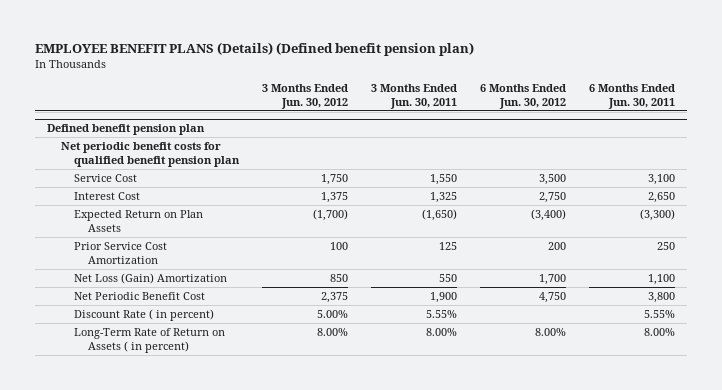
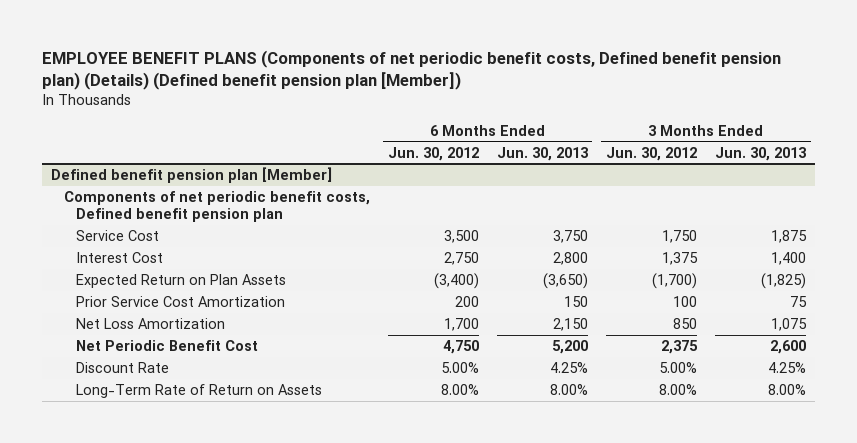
- EMPLOYEE BENEFIT PLANS (Details) (Defined benefit pension plan)
+ EMPLOYEE BENEFIT PLANS (Components of net periodic benefit costs, Defined benefit pension plan) (Details) (Defined benefit pension plan [Member])
- | 3 Months Ended Jun. 30, 2012 | 3 Months Ended Jun. 30, 2011 | 6 Months Ended Jun. 30, 2012 | 6 Months Ended Jun. 30, 2011
+ | 6 Months Ended Jun. 30, 2012 | 6 Months Ended Jun. 30, 2013 | 3 Months Ended Jun. 30, 2012 | 3 Months Ended Jun. 30, 2013
- Defined benefit pension plan
- Net periodic benefit costs for qualified benefit pension plan
+ Defined benefit pension plan [Member]
+ Components of net periodic benefit costs, Defined benefit pension plan
- Net Loss (Gain) Amortization | 850 | 550 | 1,700 | 1,100
+ Net Loss Amortization | 1,700 | 2,150 | 850 | 1,075
- Discount Rate ( in percent) | 5.00% | 5.55% | | 5.55%
- Long-Term Rate of Return on Assets ( in percent) | 8.00% | 8.00% | 8.00% | 8.00%
+ Discount Rate | 5.00% | 4.25% | 5.00% | 4.25%
+ Long-Term Rate of Return on Assets | 8.00% | 8.00% | 8.00% | 8.00%

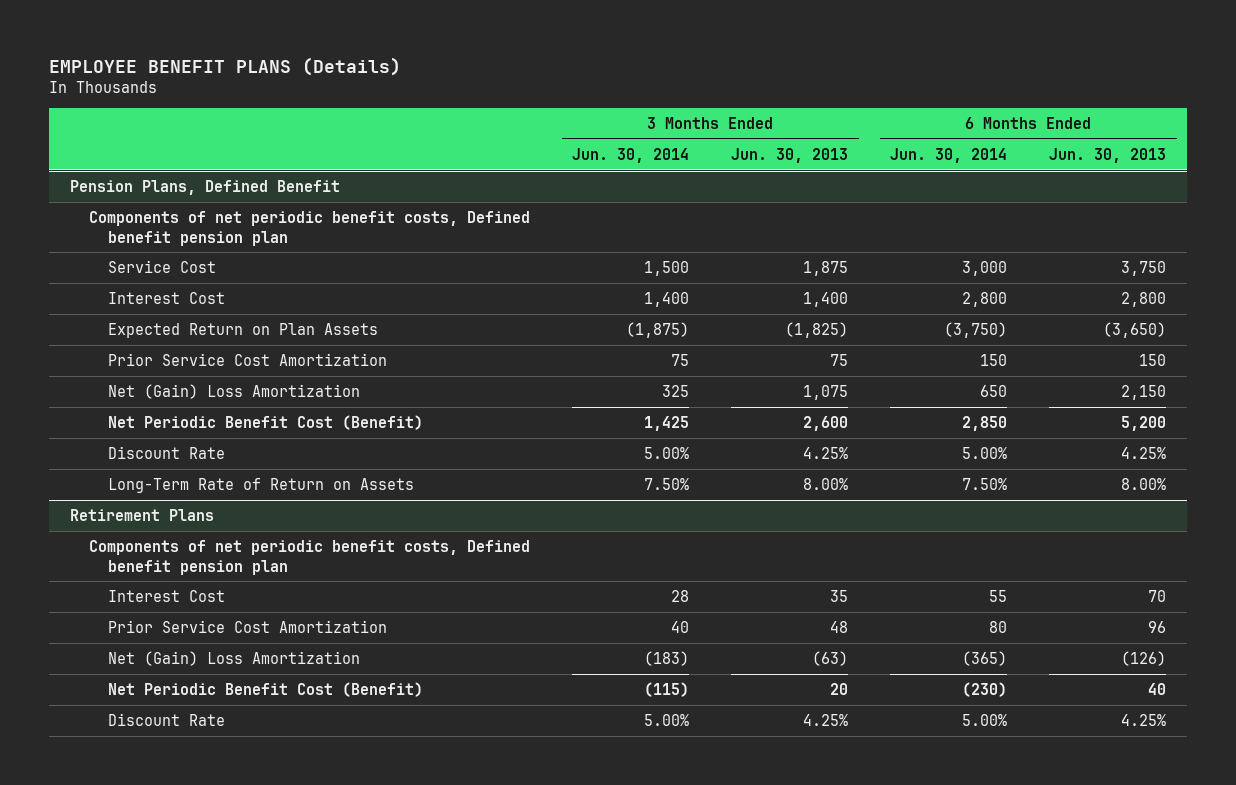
- EMPLOYEE BENEFIT PLANS (Components of net periodic benefit costs, Defined benefit pension plan) (Details) (Defined benefit pension plan [Member])
+ EMPLOYEE BENEFIT PLANS (Details)
- | 6 Months Ended Jun. 30, 2012 | 6 Months Ended Jun. 30, 2013 | 3 Months Ended Jun. 30, 2012 | 3 Months Ended Jun. 30, 2013
+ | 3 Months Ended Jun. 30, 2014 | 3 Months Ended Jun. 30, 2013 | 6 Months Ended Jun. 30, 2014 | 6 Months Ended Jun. 30, 2013
- Defined benefit pension plan [Member]
+ Pension Plans, Defined Benefit
- Net Loss Amortization | 1,700 | 2,150 | 850 | 1,075
- Net Periodic Benefit Cost | 4,750 | 5,200 | 2,375 | 2,600
+ Net (Gain) Loss Amortization | 325 | 1,075 | 650 | 2,150
+ Net Periodic Benefit Cost (Benefit) | 1,425 | 2,600 | 2,850 | 5,200
+ Retirement Plans
+ Components of net periodic benefit costs, Defined benefit pension plan
+ Interest Cost | 28 | 35 | 55 | 70
+ Prior Service Cost Amortization | 40 | 48 | 80 | 96
+ Net (Gain) Loss Amortization | (183) | (63) | (365) | (126)
+ Net Periodic Benefit Cost (Benefit) | (115) | 20 | (230) | 40
+ Discount Rate | 5.00% | 4.25% | 5.00% | 4.25%

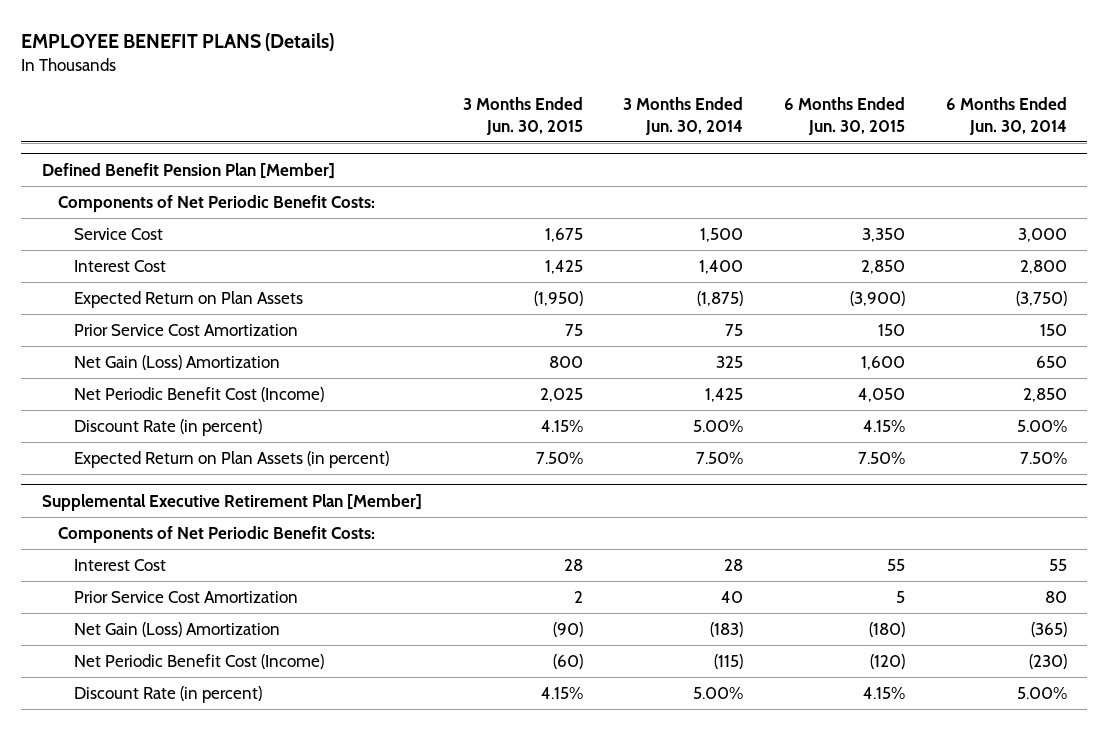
- | 3 Months Ended Jun. 30, 2014 | 3 Months Ended Jun. 30, 2013 | 6 Months Ended Jun. 30, 2014 | 6 Months Ended Jun. 30, 2013
+ | 3 Months Ended Jun. 30, 2015 | 3 Months Ended Jun. 30, 2014 | 6 Months Ended Jun. 30, 2015 | 6 Months Ended Jun. 30, 2014
- Pension Plans, Defined Benefit
- Components of net periodic benefit costs, Defined benefit pension plan
+ Defined Benefit Pension Plan [Member]
+ Components of Net Periodic Benefit Costs:
- Net (Gain) Loss Amortization | 325 | 1,075 | 650 | 2,150
- Net Periodic Benefit Cost (Benefit) | 1,425 | 2,600 | 2,850 | 5,200
- Discount Rate | 5.00% | 4.25% | 5.00% | 4.25%
- Long-Term Rate of Return on Assets | 7.50% | 8.00% | 7.50% | 8.00%
- Retirement Plans
- Components of net periodic benefit costs, Defined benefit pension plan
+ Net Gain (Loss) Amortization | 800 | 325 | 1,600 | 650
+ Net Periodic Benefit Cost (Income) | 2,025 | 1,425 | 4,050 | 2,850
+ Discount Rate (in percent) | 4.15% | 5.00% | 4.15% | 5.00%
+ Expected Return on Plan Assets (in percent) | 7.50% | 7.50% | 7.50% | 7.50%
+ Supplemental Executive Retirement Plan [Member]
+ Components of Net Periodic Benefit Costs:
- Net (Gain) Loss Amortization | (183) | (63) | (365) | (126)
- Net Periodic Benefit Cost (Benefit) | (115) | 20 | (230) | 40
- Discount Rate | 5.00% | 4.25% | 5.00% | 4.25%
+ Net Gain (Loss) Amortization | (90) | (183) | (180) | (365)
+ Net Periodic Benefit Cost (Income) | (60) | (115) | (120) | (230)
+ Discount Rate (in percent) | 4.15% | 5.00% | 4.15% | 5.00%

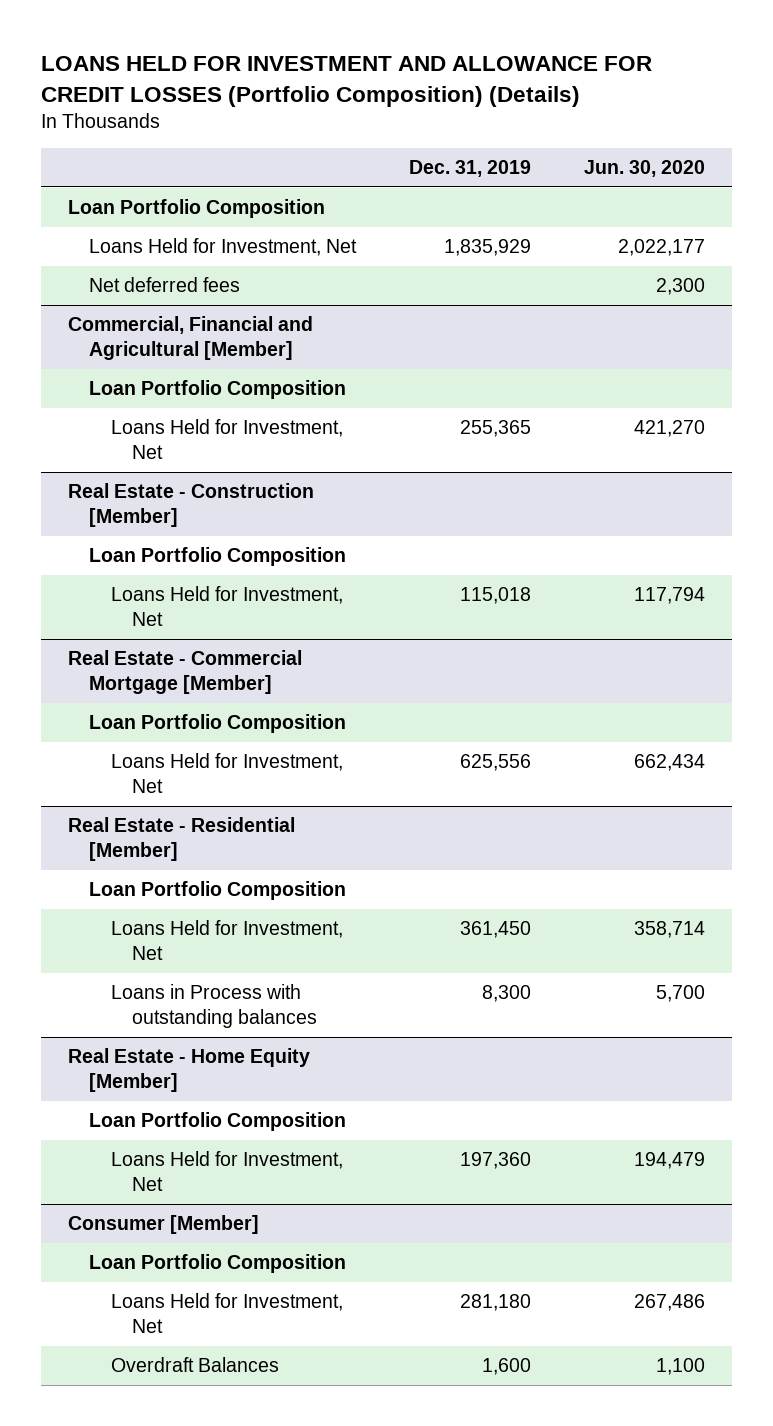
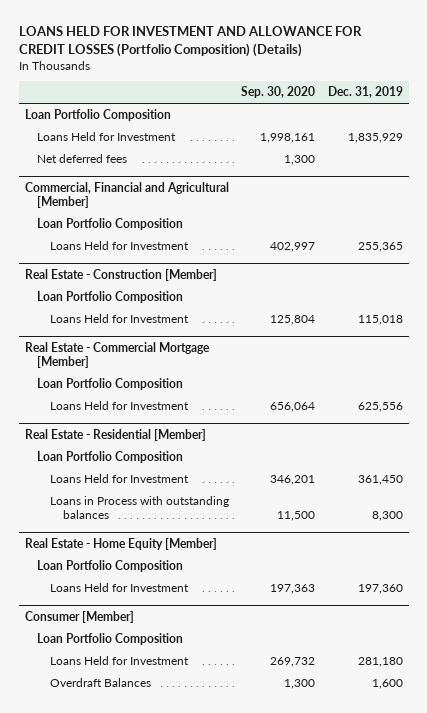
- | Dec. 31, 2019 | Jun. 30, 2020
+ | Sep. 30, 2020 | Dec. 31, 2019
- Loans Held for Investment, Net | 1,835,929 | 2,022,177
+ Loans Held for Investment | 1,998,161 | 1,835,929
@ Commercial, Financial and Agricultural [Member]
- Loans Held for Investment, Net | 255,365 | 421,270
+ Loans Held for Investment | 402,997 | 255,365
@ Real Estate - Construction [Member]
- Loans Held for Investment, Net | 115,018 | 117,794
+ Loans Held for Investment | 125,804 | 115,018
@ Real Estate - Commercial Mortgage [Member]
- Loans Held for Investment, Net | 625,556 | 662,434
+ Loans Held for Investment | 656,064 | 625,556
@ Real Estate - Residential [Member]
- Loans Held for Investment, Net | 361,450 | 358,714
+ Loans Held for Investment | 346,201 | 361,450
@ Real Estate - Home Equity [Member]
- Loans Held for Investment, Net | 197,360 | 194,479
+ Loans Held for Investment | 197,363 | 197,360
@ Consumer [Member]
- Loans Held for Investment, Net | 281,180 | 267,486
+ Loans Held for Investment | 269,732 | 281,180

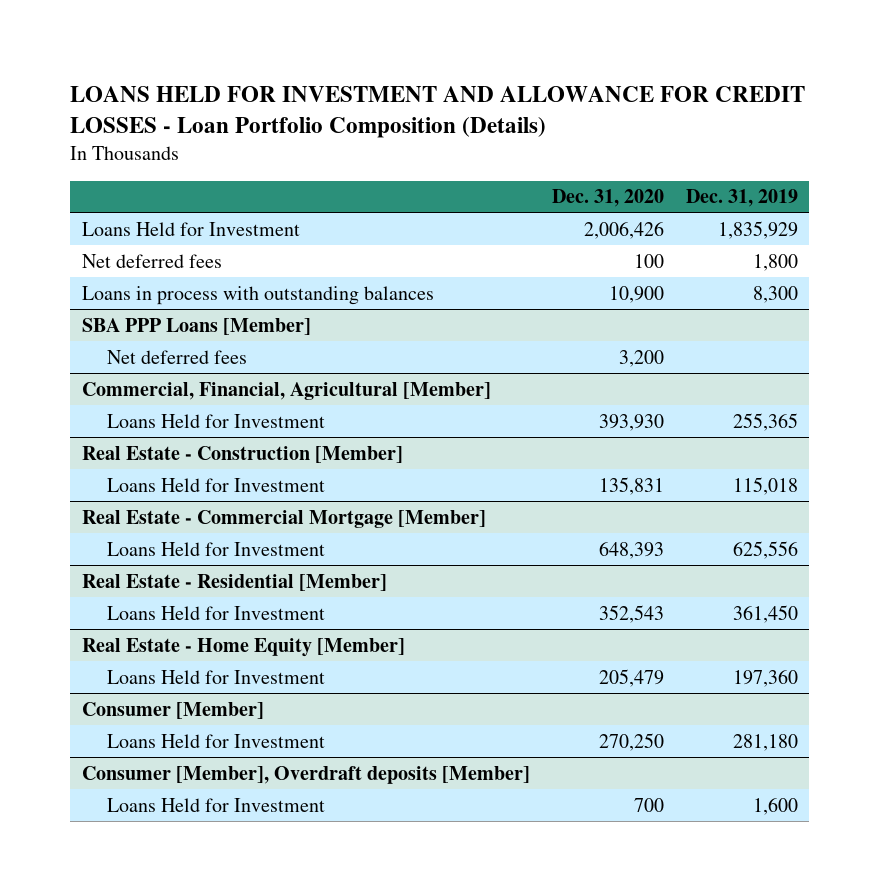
- LOANS HELD FOR INVESTMENT AND ALLOWANCE FOR CREDIT LOSSES (Portfolio Composition) (Details)
+ LOANS HELD FOR INVESTMENT AND ALLOWANCE FOR CREDIT LOSSES - Loan Portfolio Composition (Details)
- | Sep. 30, 2020 | Dec. 31, 2019
+ | Dec. 31, 2020 | Dec. 31, 2019
- Loan Portfolio Composition
+ Net deferred fees | 100 | 1,800
+ Loans in process with outstanding balances | 10,900 | 8,300
+ SBA PPP Loans [Member]
- Commercial, Financial and Agricultural [Member]
- Loan Portfolio Composition
+ Commercial, Financial, Agricultural [Member]
@ Real Estate - Construction [Member]
- Loan Portfolio Composition
@ Real Estate - Commercial Mortgage [Member]
- Loan Portfolio Composition
@ Real Estate - Residential [Member]
- Loan Portfolio Composition
- Loans in Process with outstanding balances | 11,500 | 8,300
@ Real Estate - Home Equity [Member]
- Loan Portfolio Composition
@ Consumer [Member]
- Loan Portfolio Composition
- Overdraft Balances | 1,300 | 1,600
+ Consumer [Member], Overdraft deposits [Member]
+ Loans Held for Investment | 700 | 1,600

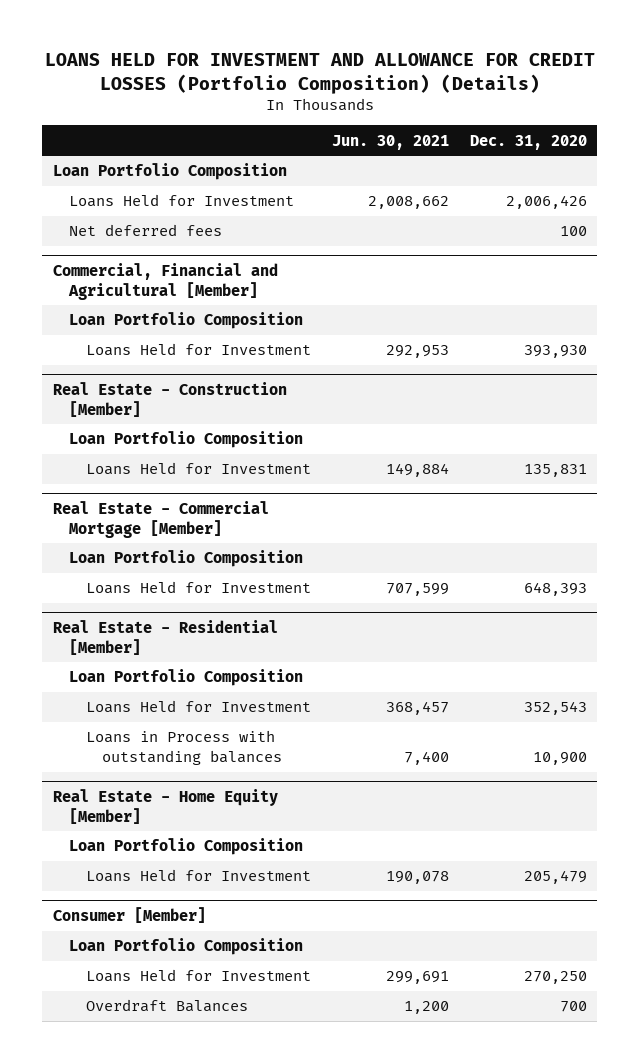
- LOANS HELD FOR INVESTMENT AND ALLOWANCE FOR CREDIT LOSSES - Loan Portfolio Composition (Details)
+ LOANS HELD FOR INVESTMENT AND ALLOWANCE FOR CREDIT LOSSES (Portfolio Composition) (Details)
- | Dec. 31, 2020 | Dec. 31, 2019
+ | Jun. 30, 2021 | Dec. 31, 2020
+ Loan Portfolio Composition
- Loans in process with outstanding balances | 10,900 | 8,300
- SBA PPP Loans [Member]
- Net deferred fees | 3,200 |
- Commercial, Financial, Agricultural [Member]
+ Commercial, Financial and Agricultural [Member]
+ Loan Portfolio Composition
@ Real Estate - Construction [Member]
+ Loan Portfolio Composition
@ Real Estate - Commercial Mortgage [Member]
+ Loan Portfolio Composition
@ Real Estate - Residential [Member]
+ Loan Portfolio Composition
+ Loans in Process with outstanding balances | 7,400 | 10,900
@ Real Estate - Home Equity [Member]
+ Loan Portfolio Composition
@ Consumer [Member]
+ Loan Portfolio Composition
- Consumer [Member], Overdraft deposits [Member]
- Loans Held for Investment | 700 | 1,600
@ Consumer [Member]
+ Overdraft Balances | 1,200 | 700

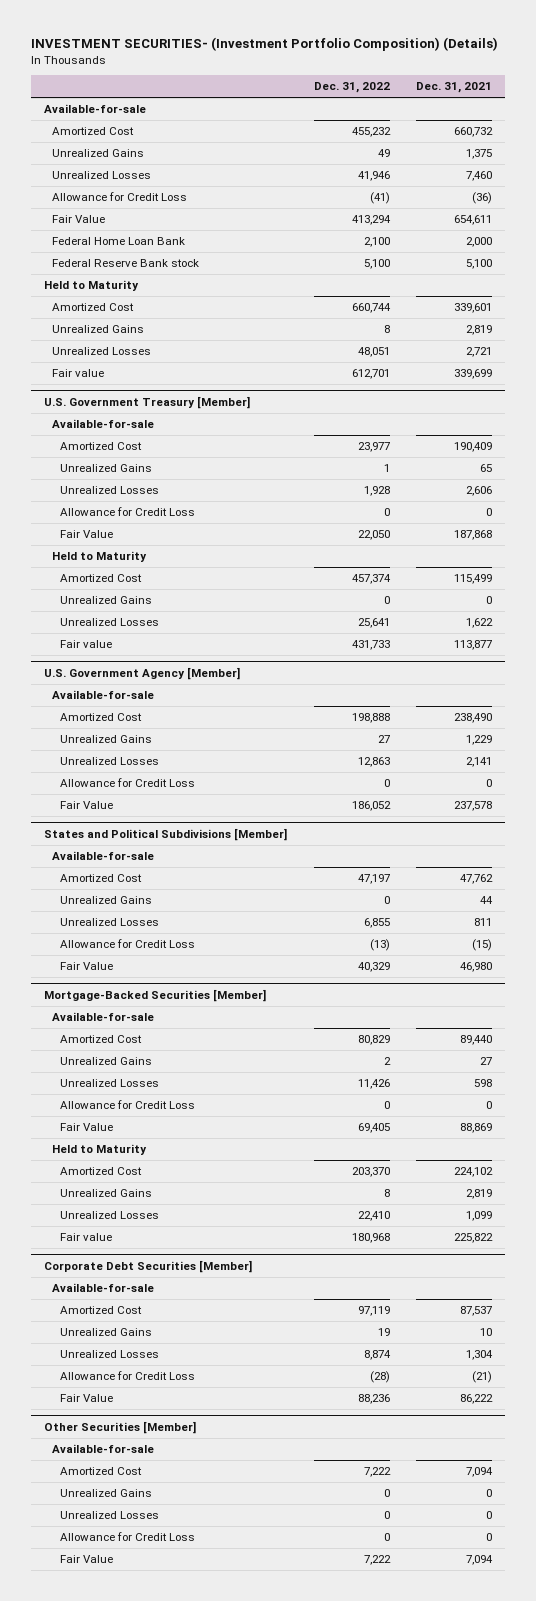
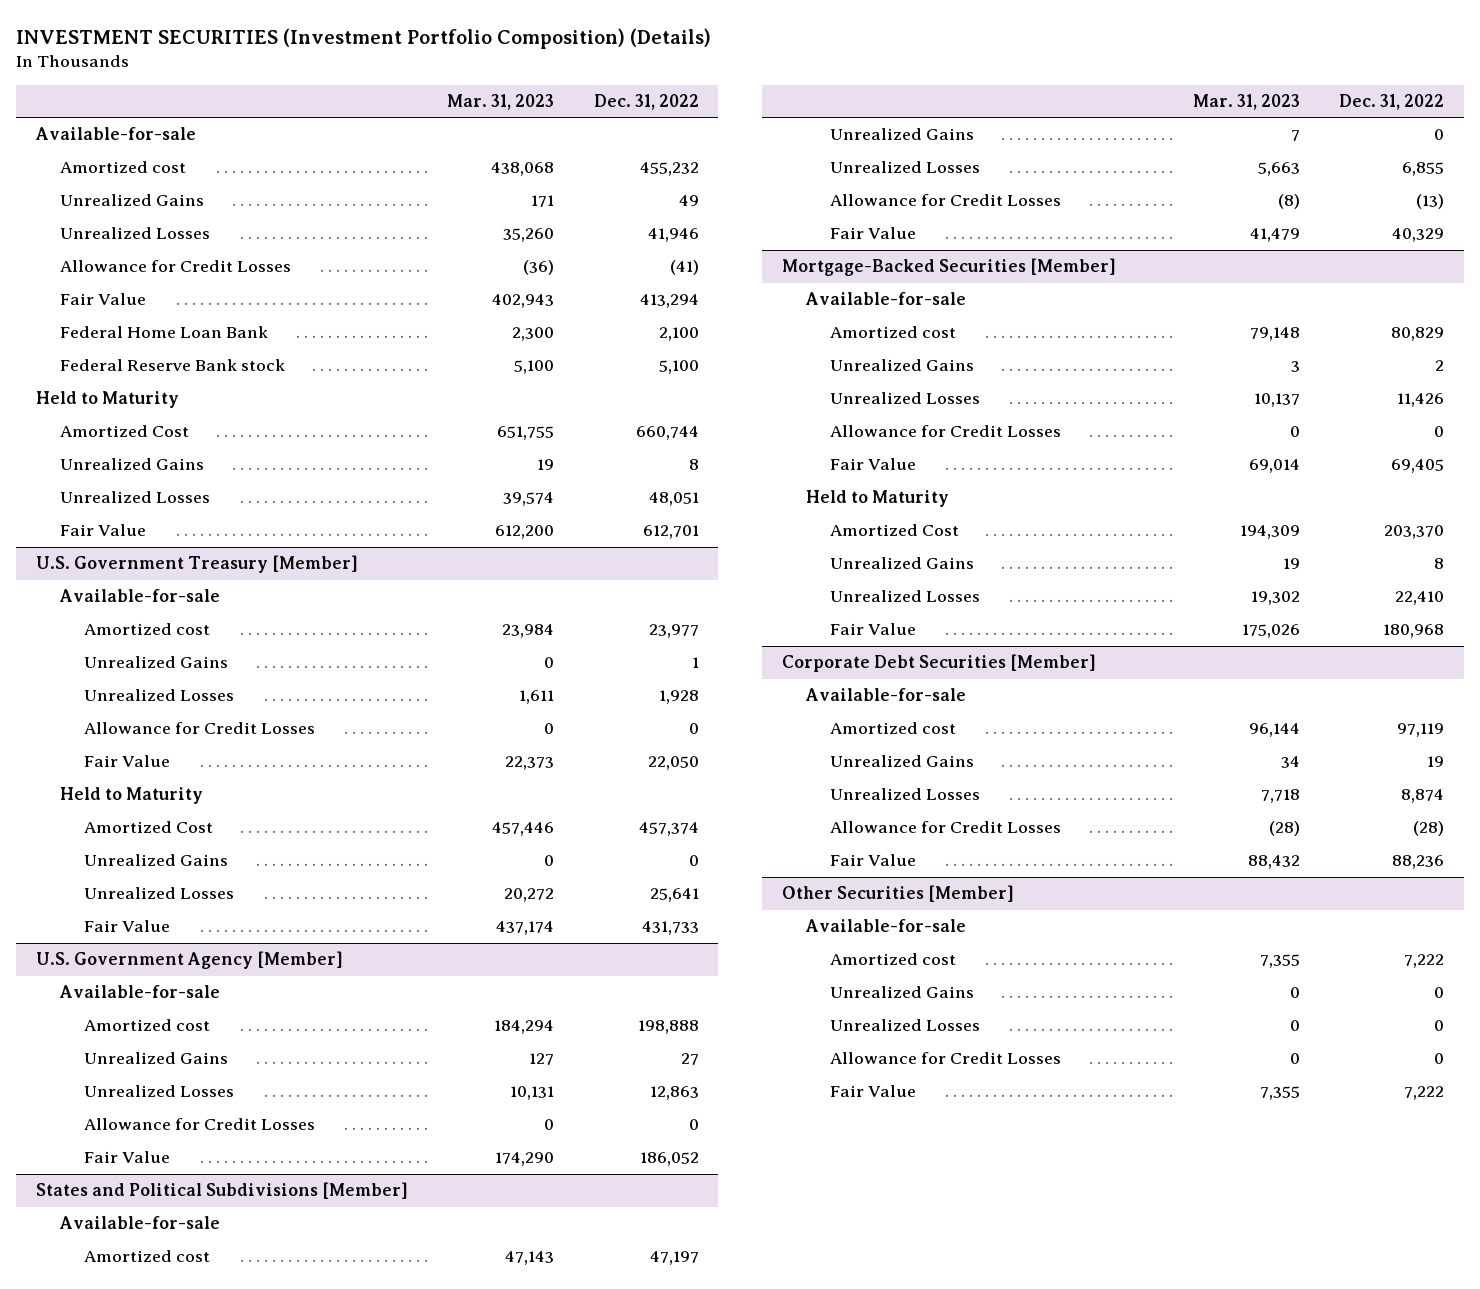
- INVESTMENT SECURITIES- (Investment Portfolio Composition) (Details)
+ INVESTMENT SECURITIES (Investment Portfolio Composition) (Details)
- | Dec. 31, 2022 | Dec. 31, 2021
+ | Mar. 31, 2023 | Dec. 31, 2022
- Amortized Cost | 455,232 | 660,732
+ Amortized cost | 438,068 | 455,232
- Allowance for Credit Loss | (41) | (36)
+ Allowance for Credit Losses | (36) | (41)
- Fair value | 612,701 | 339,699
+ Fair Value | 612,200 | 612,701
@ U.S. Government Treasury [Member]
- Amortized Cost | 23,977 | 190,409
+ Amortized cost | 23,984 | 23,977
- Allowance for Credit Loss | 0 | 0
+ Allowance for Credit Losses | 0 | 0
- Fair value | 431,733 | 113,877
+ Fair Value | 437,174 | 431,733
@ U.S. Government Agency [Member]
- Amortized Cost | 198,888 | 238,490
+ Amortized cost | 184,294 | 198,888
- Allowance for Credit Loss | 0 | 0
+ Allowance for Credit Losses | 0 | 0
@ States and Political Subdivisions [Member]
- Amortized Cost | 47,197 | 47,762
+ Amortized cost | 47,143 | 47,197
- Allowance for Credit Loss | (13) | (15)
+ Allowance for Credit Losses | (8) | (13)
@ Mortgage-Backed Securities [Member]
- Amortized Cost | 80,829 | 89,440
+ Amortized cost | 79,148 | 80,829
- Allowance for Credit Loss | 0 | 0
+ Allowance for Credit Losses | 0 | 0
- Fair value | 180,968 | 225,822
+ Fair Value | 175,026 | 180,968
@ Corporate Debt Securities [Member]
- Amortized Cost | 97,119 | 87,537
+ Amortized cost | 96,144 | 97,119
- Allowance for Credit Loss | (28) | (21)
+ Allowance for Credit Losses | (28) | (28)
@ Other Securities [Member]
- Amortized Cost | 7,222 | 7,094
+ Amortized cost | 7,355 | 7,222
- Allowance for Credit Loss | 0 | 0
+ Allowance for Credit Losses | 0 | 0

